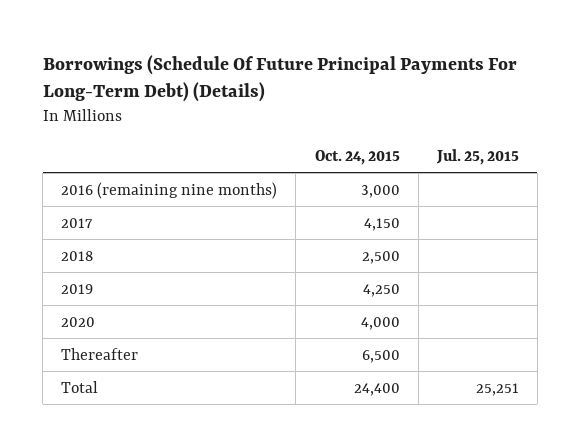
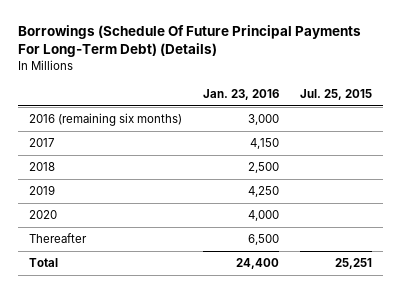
- | Oct. 24, 2015 | Jul. 25, 2015
+ | Jan. 23, 2016 | Jul. 25, 2015
- 2016 (remaining nine months) | 3,000 |
+ 2016 (remaining six months) | 3,000 |

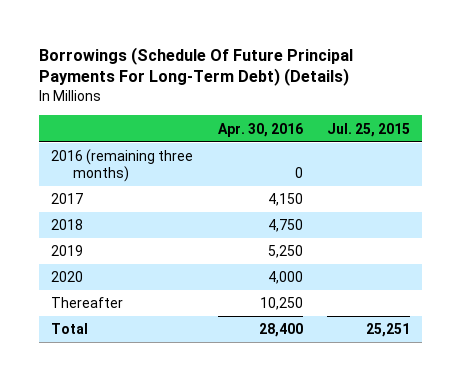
- | Jan. 23, 2016 | Jul. 25, 2015
+ | Apr. 30, 2016 | Jul. 25, 2015
- 2016 (remaining six months) | 3,000 |
+ 2016 (remaining three months) | 0 |

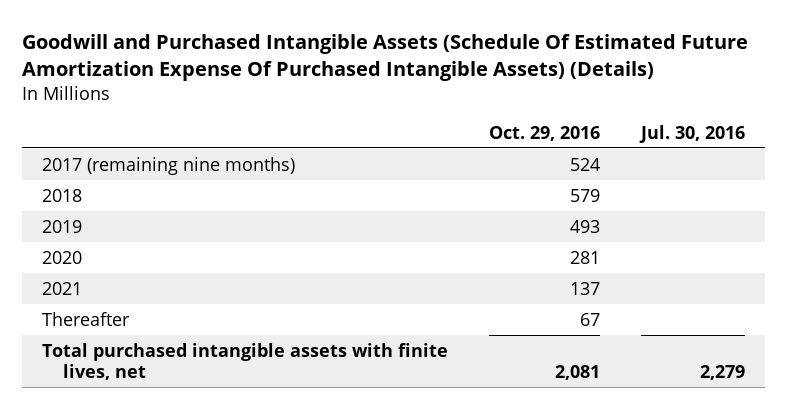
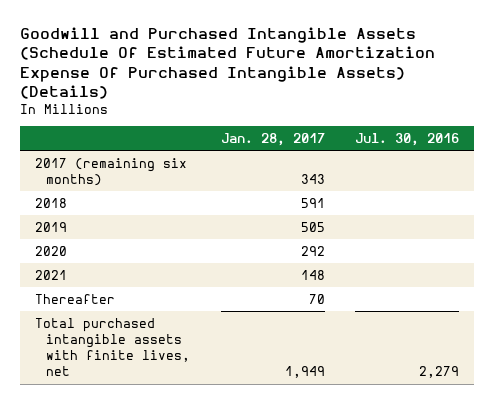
- | Oct. 29, 2016 | Jul. 30, 2016
+ | Jan. 28, 2017 | Jul. 30, 2016
- 2017 (remaining nine months) | 524 |
+ 2017 (remaining six months) | 343 |

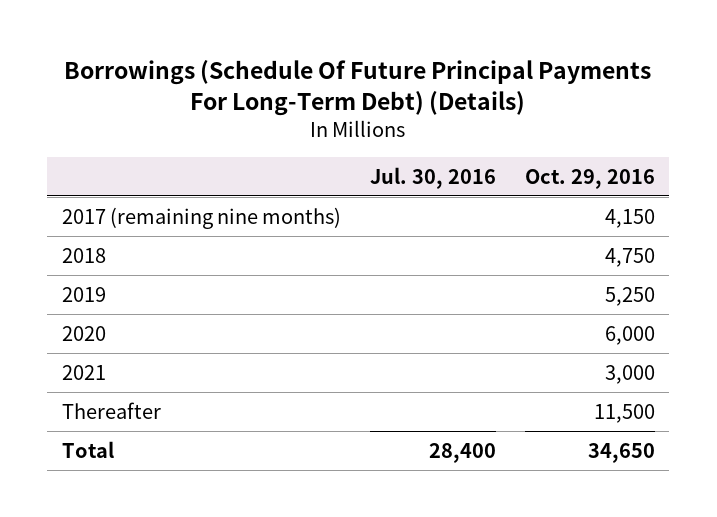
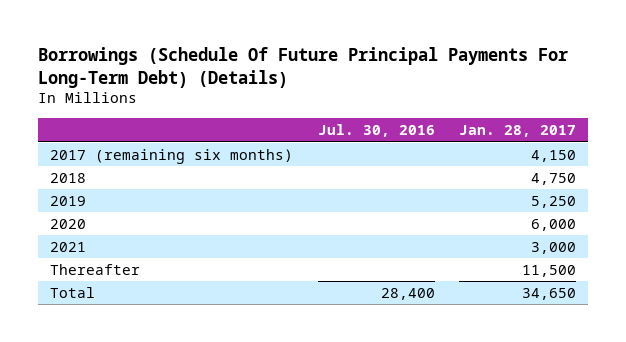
- | Jul. 30, 2016 | Oct. 29, 2016
+ | Jul. 30, 2016 | Jan. 28, 2017
- 2017 (remaining nine months) | | 4,150
+ 2017 (remaining six months) | | 4,150

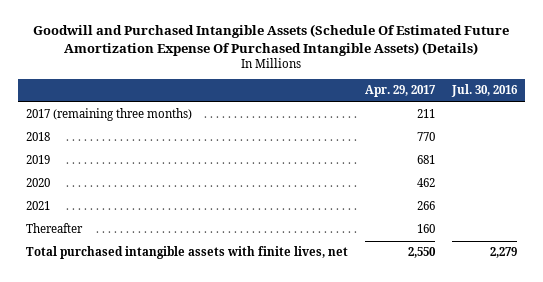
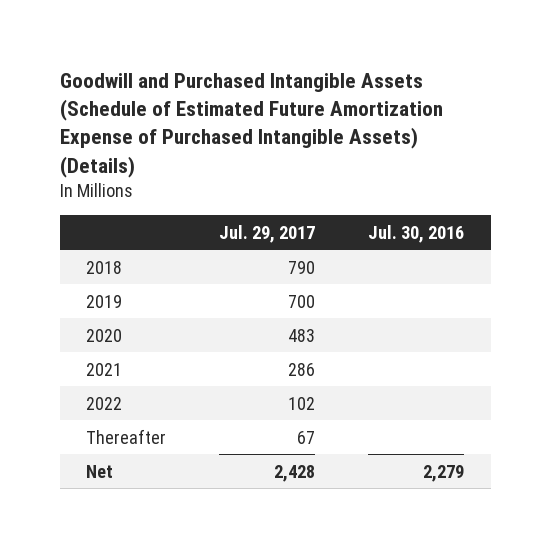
- Goodwill and Purchased Intangible Assets (Schedule Of Estimated Future Amortization Expense Of Purchased Intangible Assets) (Details)
+ Goodwill and Purchased Intangible Assets (Schedule of Estimated Future Amortization Expense of Purchased Intangible Assets) (Details)
- | Apr. 29, 2017 | Jul. 30, 2016
+ | Jul. 29, 2017 | Jul. 30, 2016
- 2017 (remaining three months) | 211 |
+ 2022 | 102 |
- Total purchased intangible assets with finite lives, net | 2,550 | 2,279
+ Net | 2,428 | 2,279

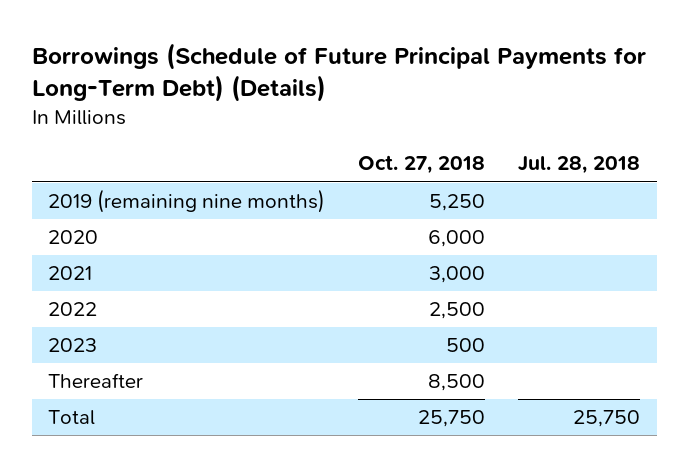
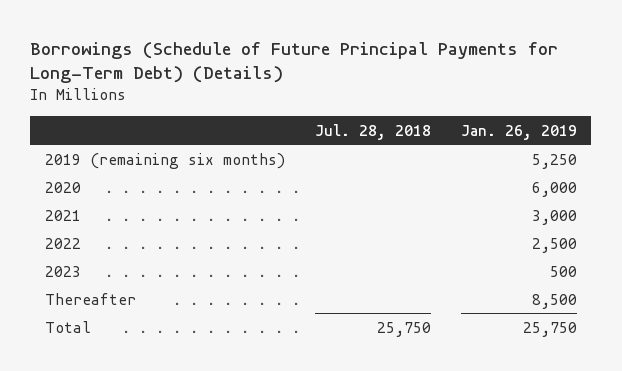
- | Oct. 27, 2018 | Jul. 28, 2018
+ | Jul. 28, 2018 | Jan. 26, 2019
- 2019 (remaining nine months) | 5,250 |
+ 2019 (remaining six months) | | 5,250

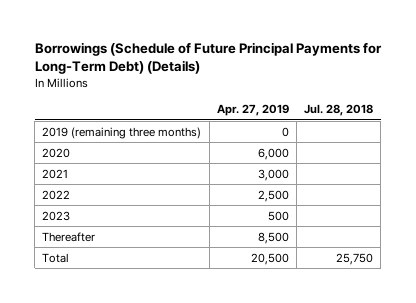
- | Jul. 28, 2018 | Jan. 26, 2019
+ | Apr. 27, 2019 | Jul. 28, 2018
- 2019 (remaining six months) | | 5,250
+ 2019 (remaining three months) | 0 |

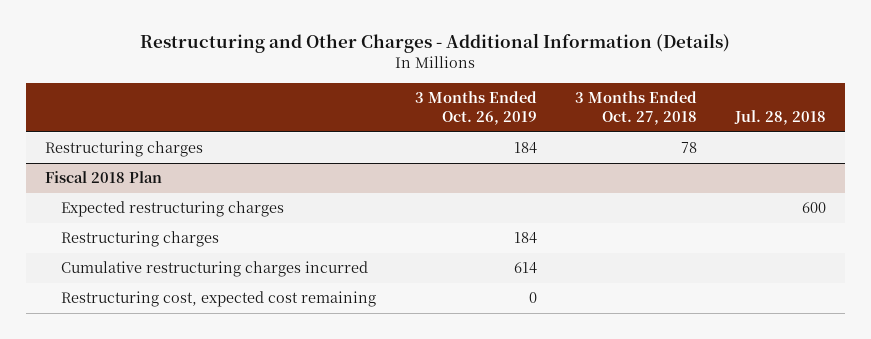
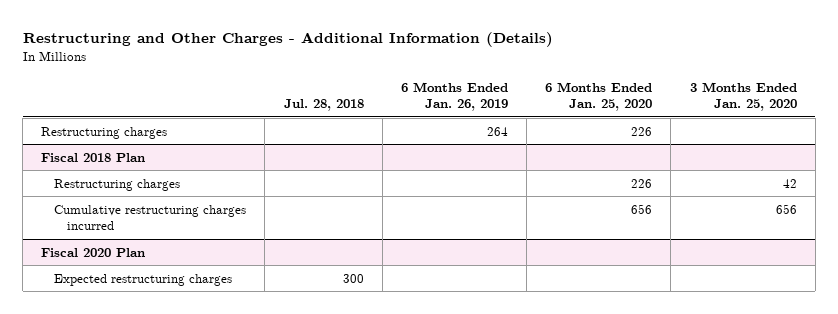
- | 3 Months Ended Oct. 26, 2019 | 3 Months Ended Oct. 27, 2018 | Jul. 28, 2018
+ | Jul. 28, 2018 | 6 Months Ended Jan. 26, 2019 | 6 Months Ended Jan. 25, 2020 | 3 Months Ended Jan. 25, 2020
@ Fiscal 2018 Plan
- Expected restructuring charges | | | 600
- Restructuring cost, expected cost remaining | 0 | |
+ Fiscal 2020 Plan
+ Expected restructuring charges | 300 | | |

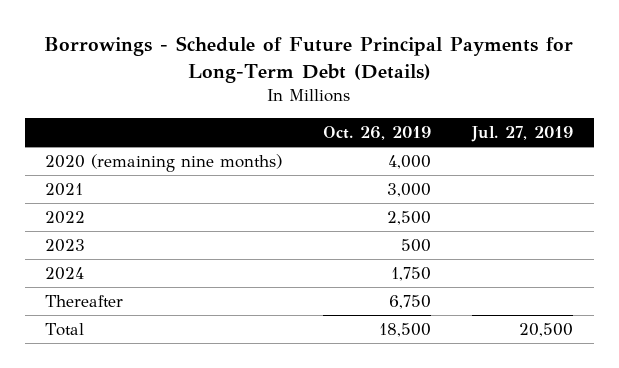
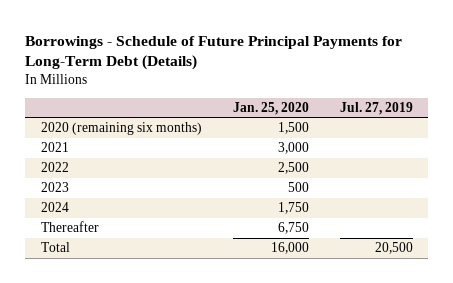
- | Oct. 26, 2019 | Jul. 27, 2019
+ | Jan. 25, 2020 | Jul. 27, 2019
- 2020 (remaining nine months) | 4,000 |
+ 2020 (remaining six months) | 1,500 |

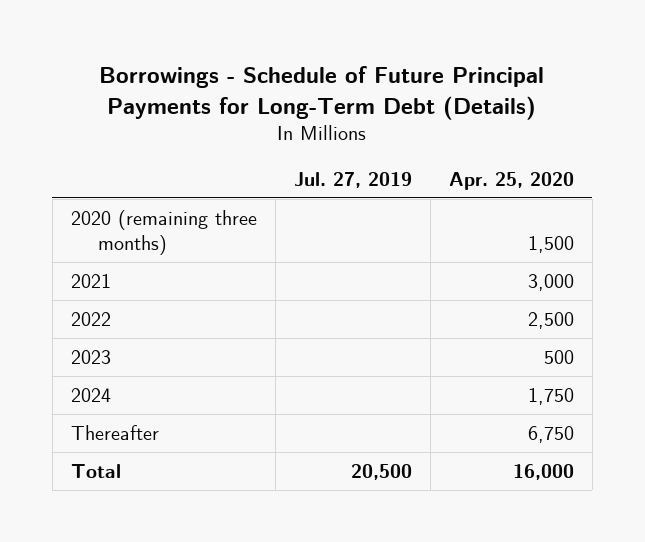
- | Jan. 25, 2020 | Jul. 27, 2019
+ | Jul. 27, 2019 | Apr. 25, 2020
- 2020 (remaining six months) | 1,500 |
+ 2020 (remaining three months) | | 1,500

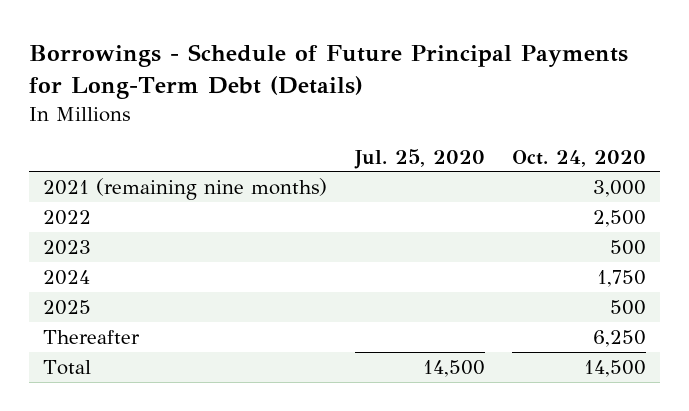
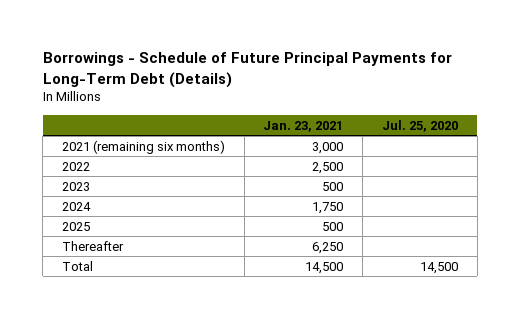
- | Jul. 25, 2020 | Oct. 24, 2020
+ | Jan. 23, 2021 | Jul. 25, 2020
- 2021 (remaining nine months) | | 3,000
+ 2021 (remaining six months) | 3,000 |

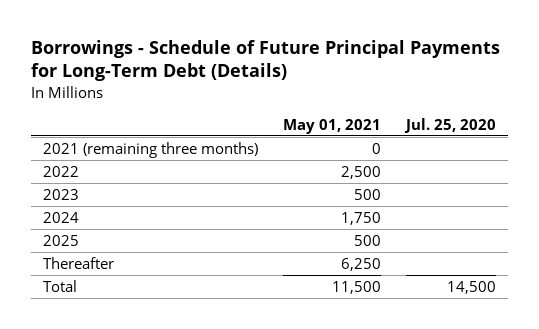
- | Jan. 23, 2021 | Jul. 25, 2020
+ | May 01, 2021 | Jul. 25, 2020
- 2021 (remaining six months) | 3,000 |
+ 2021 (remaining three months) | 0 |

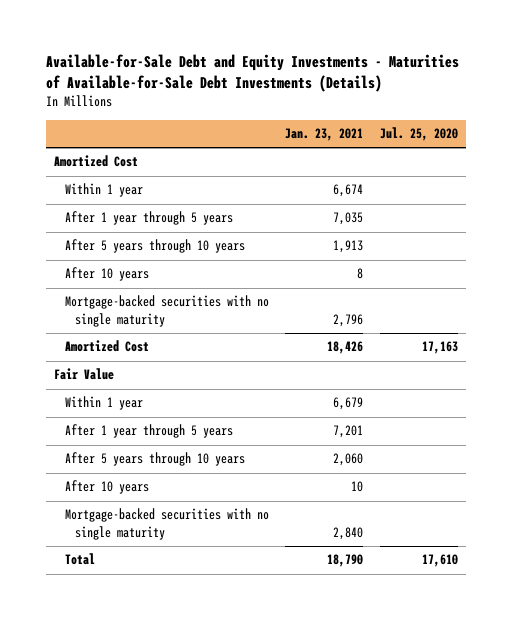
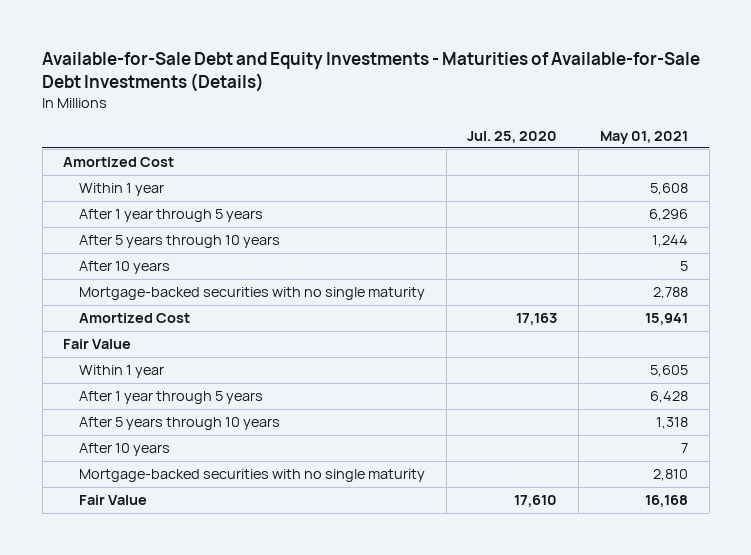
- | Jan. 23, 2021 | Jul. 25, 2020
+ | Jul. 25, 2020 | May 01, 2021
- Total | 18,790 | 17,610
+ Fair Value | 17,610 | 16,168

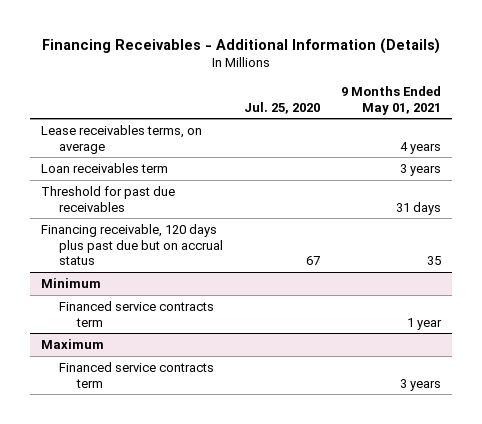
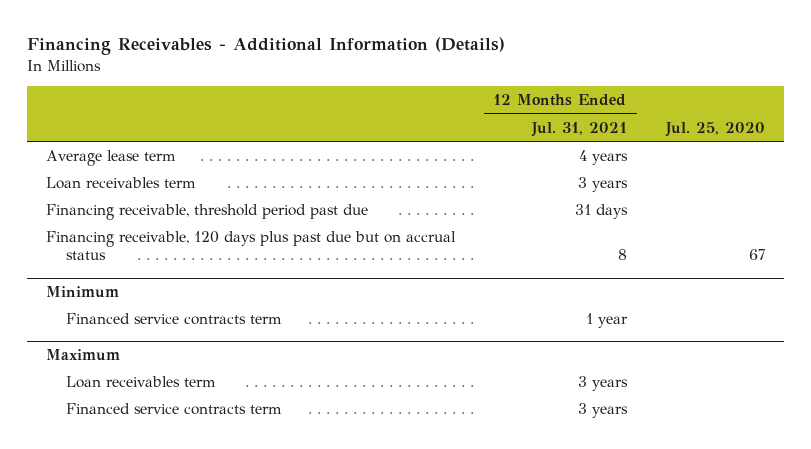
- | Jul. 25, 2020 | 9 Months Ended May 01, 2021
+ | 12 Months Ended Jul. 31, 2021 | Jul. 25, 2020
- Lease receivables terms, on average | | 4 years
+ Average lease term | 4 years |
- Threshold for past due receivables | | 31 days
+ Financing receivable, threshold period past due | 31 days |
@ Maximum
+ Loan receivables term | 3 years |

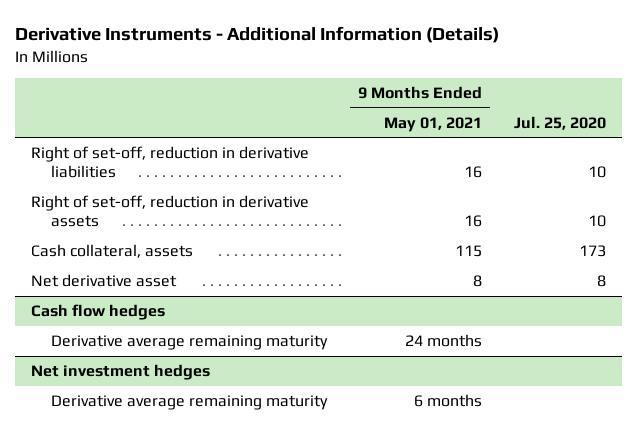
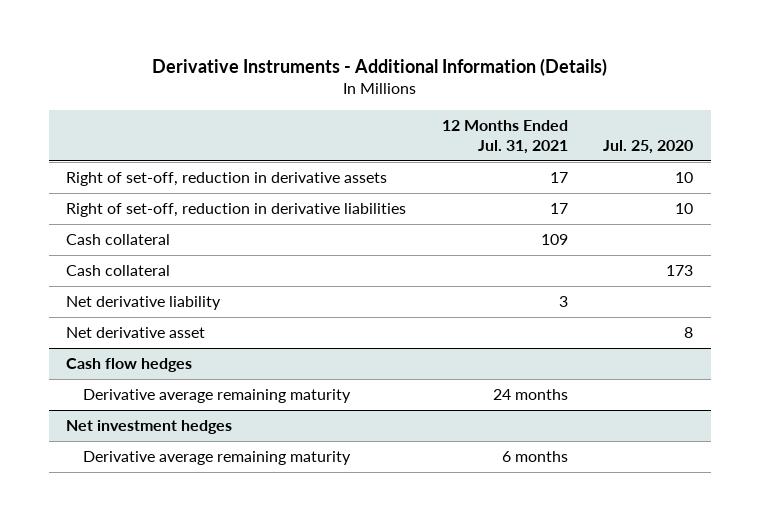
- | 9 Months Ended May 01, 2021 | Jul. 25, 2020
+ | 12 Months Ended Jul. 31, 2021 | Jul. 25, 2020
- Cash collateral, assets | 115 | 173
moved down: Right of set-off, reduction in derivative liabilities | 17 | 10
+ Cash collateral | 109 |
+ Cash collateral | | 173
+ Net derivative liability | 3 |

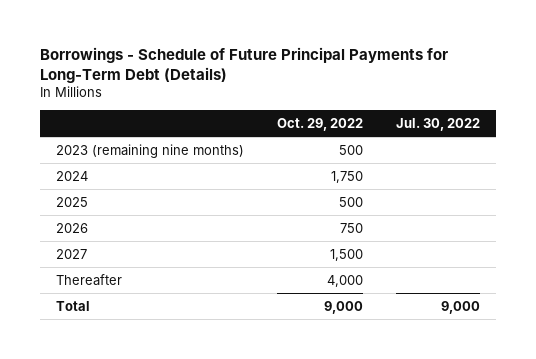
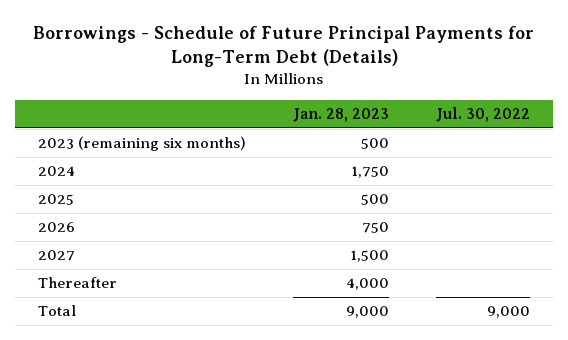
- | Oct. 29, 2022 | Jul. 30, 2022
+ | Jan. 28, 2023 | Jul. 30, 2022
- 2023 (remaining nine months) | 500 |
+ 2023 (remaining six months) | 500 |

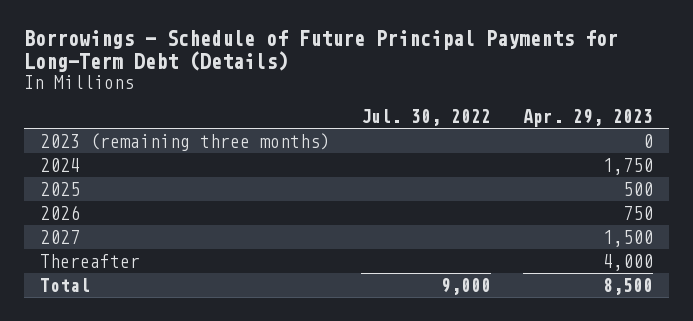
- | Jan. 28, 2023 | Jul. 30, 2022
+ | Jul. 30, 2022 | Apr. 29, 2023
- 2023 (remaining six months) | 500 |
+ 2023 (remaining three months) | | 0

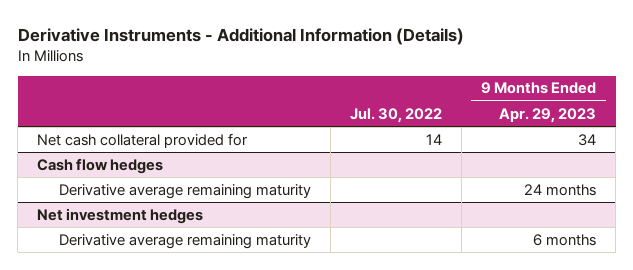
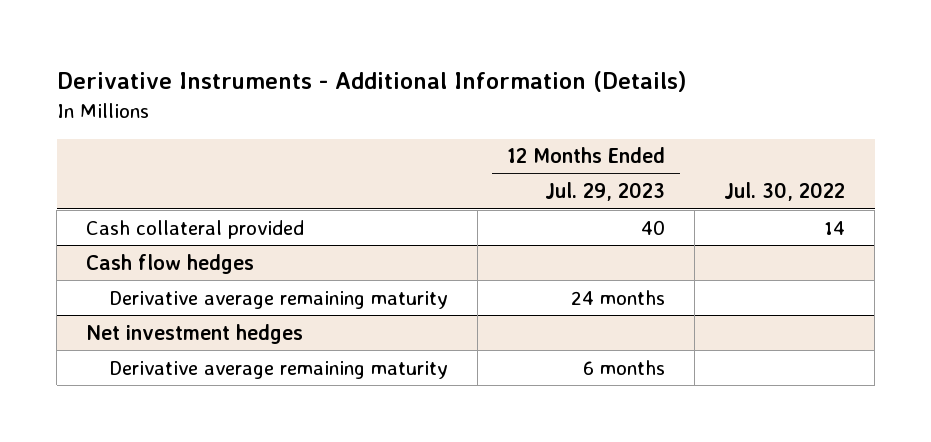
- | Jul. 30, 2022 | 9 Months Ended Apr. 29, 2023
+ | 12 Months Ended Jul. 29, 2023 | Jul. 30, 2022
- Net cash collateral provided for | 14 | 34
+ Cash collateral provided | 40 | 14

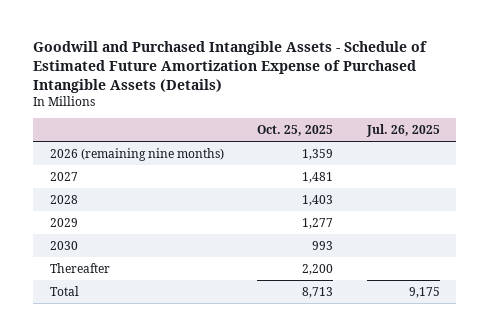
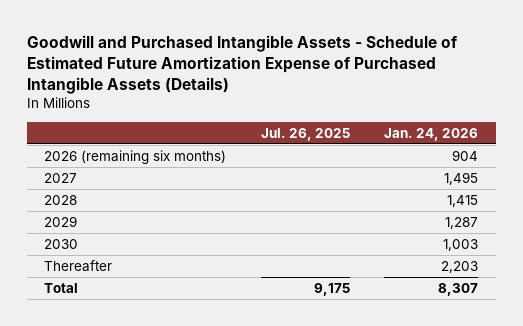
- | Oct. 25, 2025 | Jul. 26, 2025
+ | Jul. 26, 2025 | Jan. 24, 2026
- 2026 (remaining nine months) | 1,359 |
+ 2026 (remaining six months) | | 904

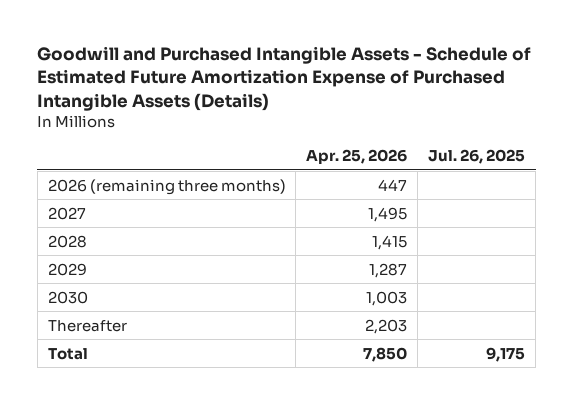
- | Jul. 26, 2025 | Jan. 24, 2026
+ | Apr. 25, 2026 | Jul. 26, 2025
- 2026 (remaining six months) | | 904
+ 2026 (remaining three months) | 447 |

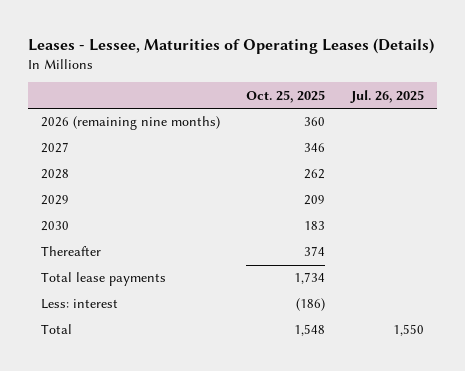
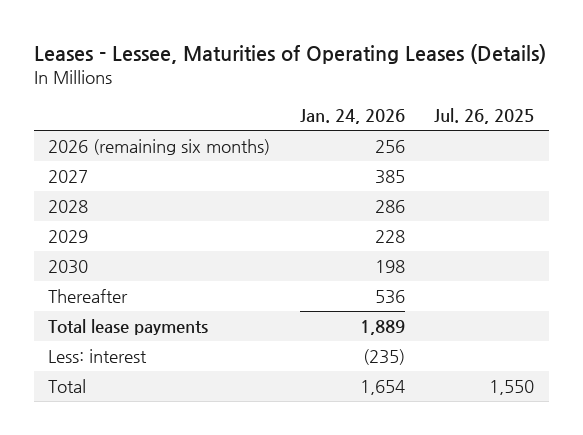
- | Oct. 25, 2025 | Jul. 26, 2025
+ | Jan. 24, 2026 | Jul. 26, 2025
- 2026 (remaining nine months) | 360 |
+ 2026 (remaining six months) | 256 |

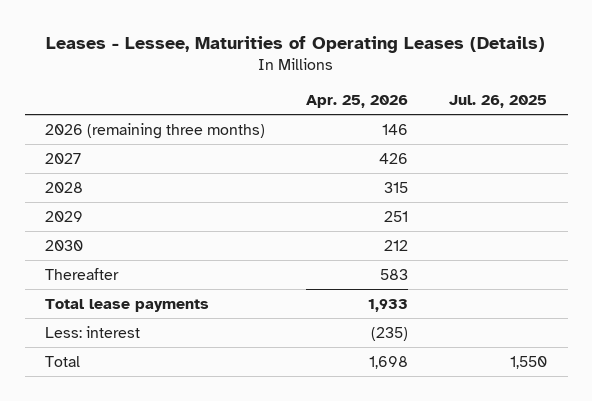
- | Jan. 24, 2026 | Jul. 26, 2025
+ | Apr. 25, 2026 | Jul. 26, 2025
- 2026 (remaining six months) | 256 |
+ 2026 (remaining three months) | 146 |

